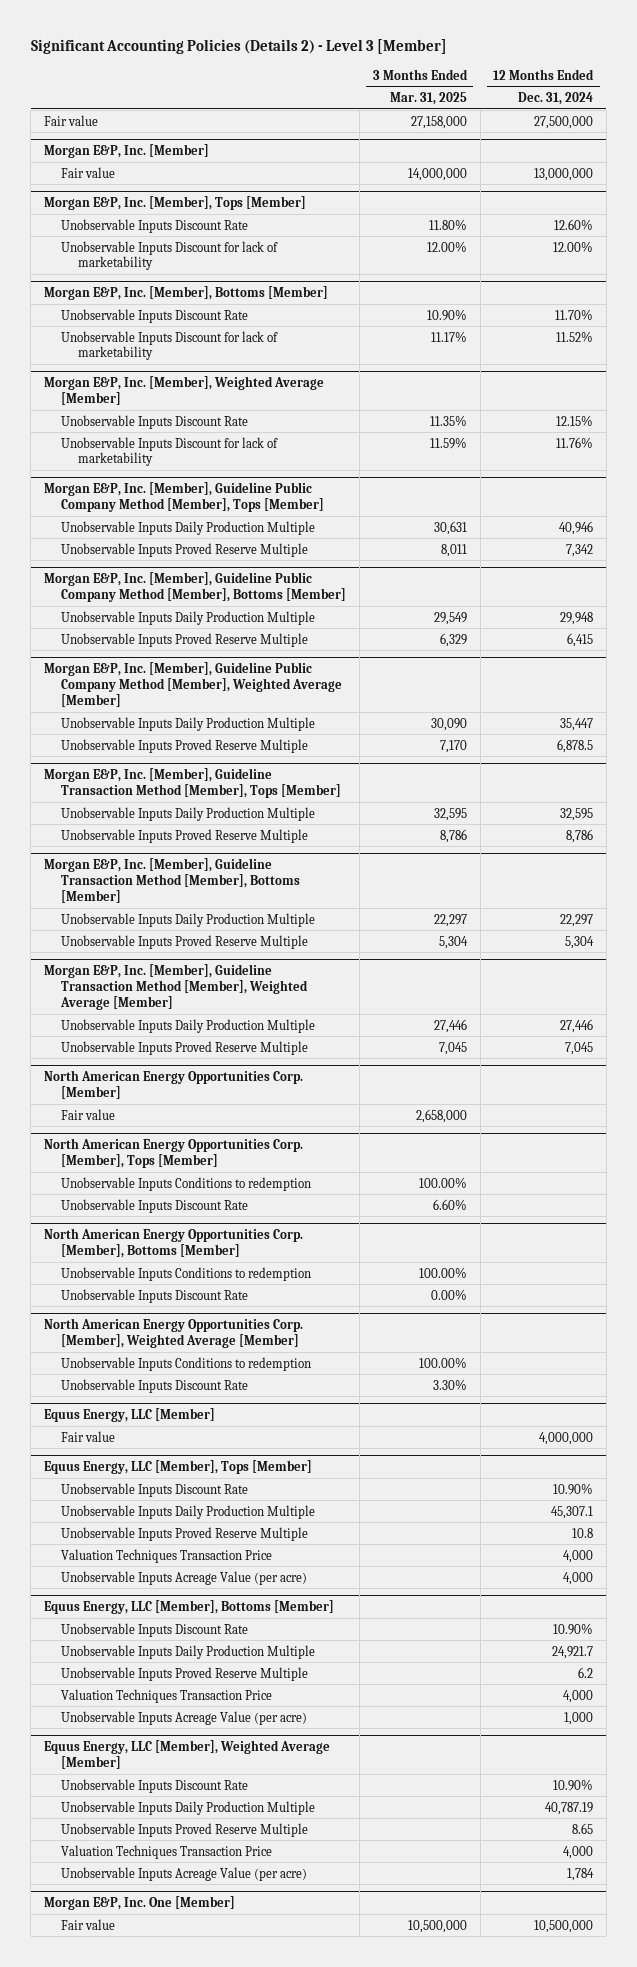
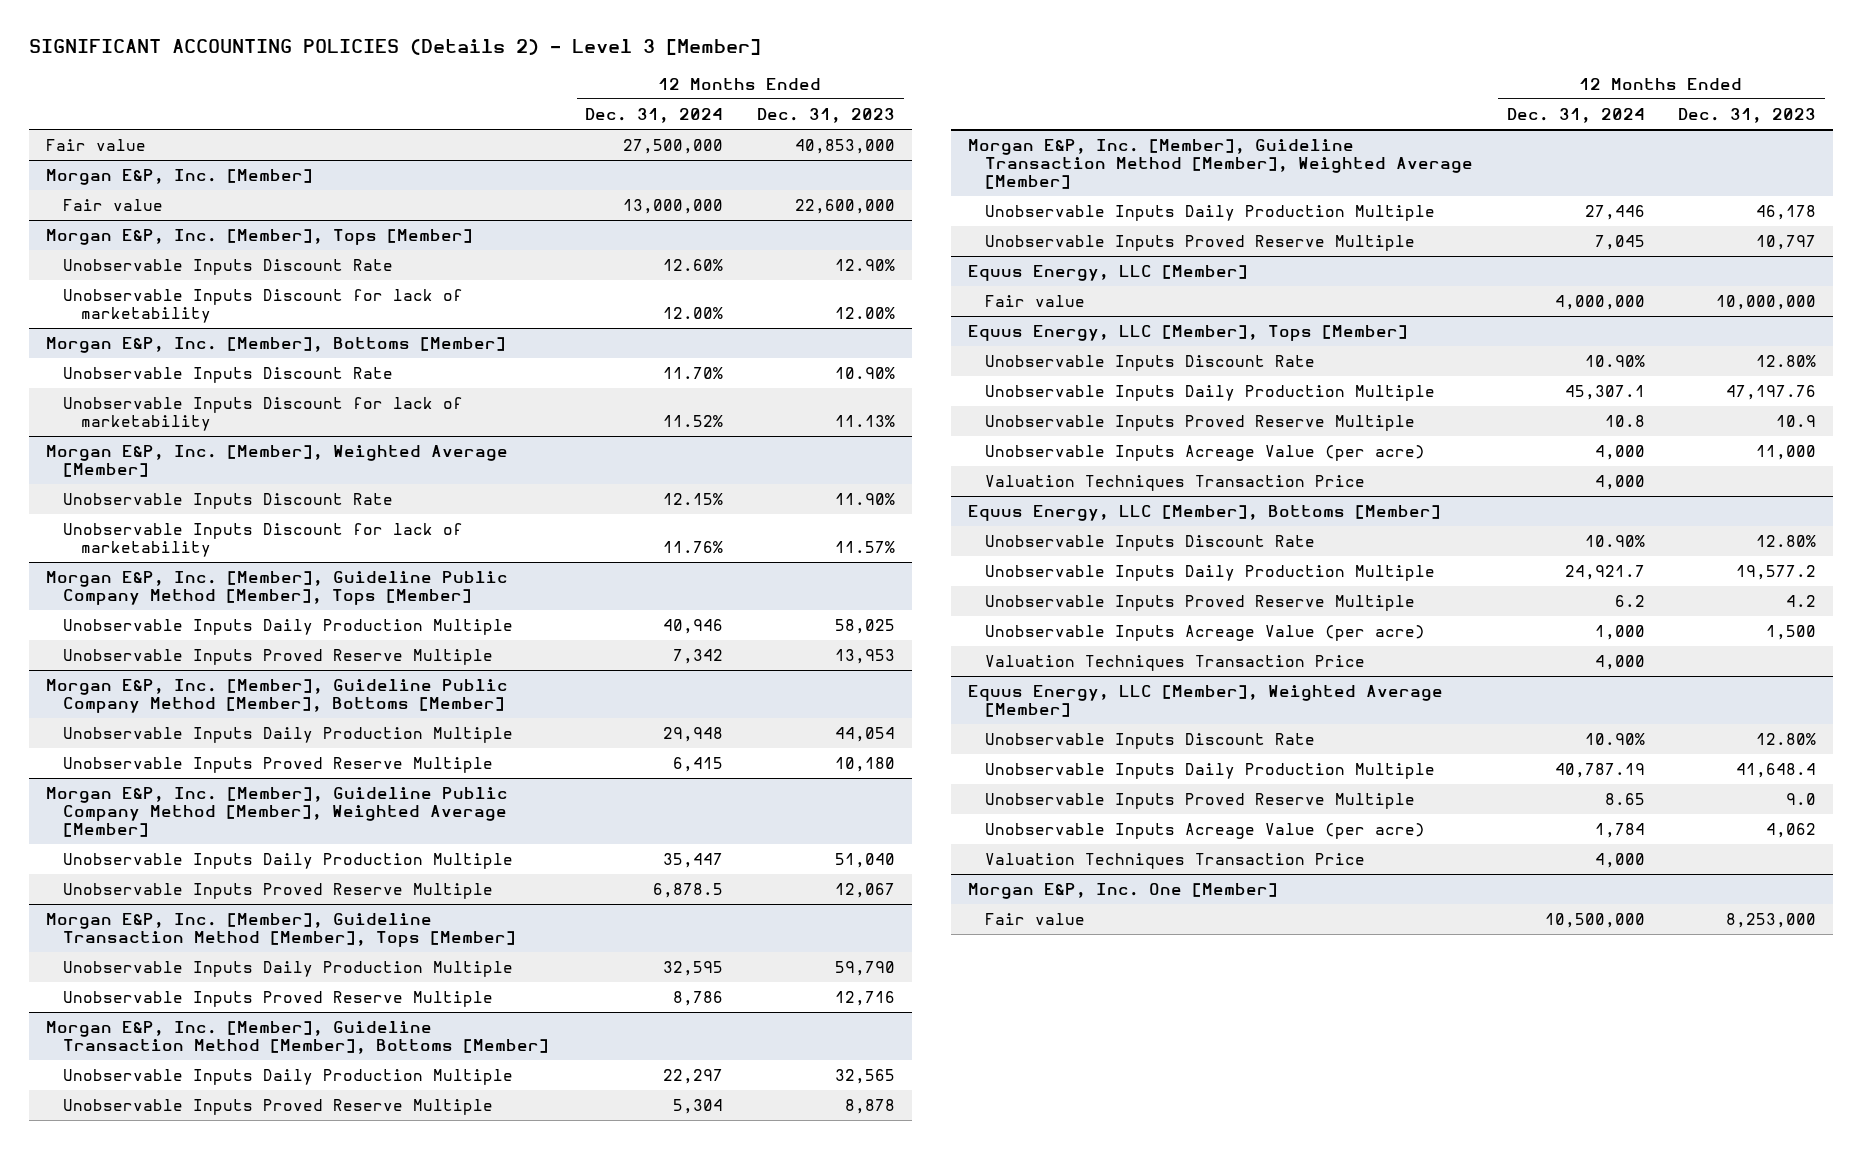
- Significant Accounting Policies (Details 2) - Level 3 [Member]
+ SIGNIFICANT ACCOUNTING POLICIES (Details 2) - Level 3 [Member]
- | 3 Months Ended Mar. 31, 2025 | 12 Months Ended Dec. 31, 2024
+ | 12 Months Ended Dec. 31, 2024 | 12 Months Ended Dec. 31, 2023
- North American Energy Opportunities Corp. [Member]
- Fair value | 2,658,000 |
- North American Energy Opportunities Corp. [Member], Tops [Member]
- Unobservable Inputs Conditions to redemption | 100.00% |
- Unobservable Inputs Discount Rate | 6.60% |
- North American Energy Opportunities Corp. [Member], Bottoms [Member]
- Unobservable Inputs Conditions to redemption | 100.00% |
- Unobservable Inputs Discount Rate | 0.00% |
- North American Energy Opportunities Corp. [Member], Weighted Average [Member]
- Unobservable Inputs Conditions to redemption | 100.00% |
- Unobservable Inputs Discount Rate | 3.30% |
@ Equus Energy, LLC [Member], Tops [Member]
moved down: Valuation Techniques Transaction Price | 4,000 |
@ Equus Energy, LLC [Member], Bottoms [Member]
moved down: Valuation Techniques Transaction Price | 4,000 |
@ Equus Energy, LLC [Member], Weighted Average [Member]
moved down: Valuation Techniques Transaction Price | 4,000 |

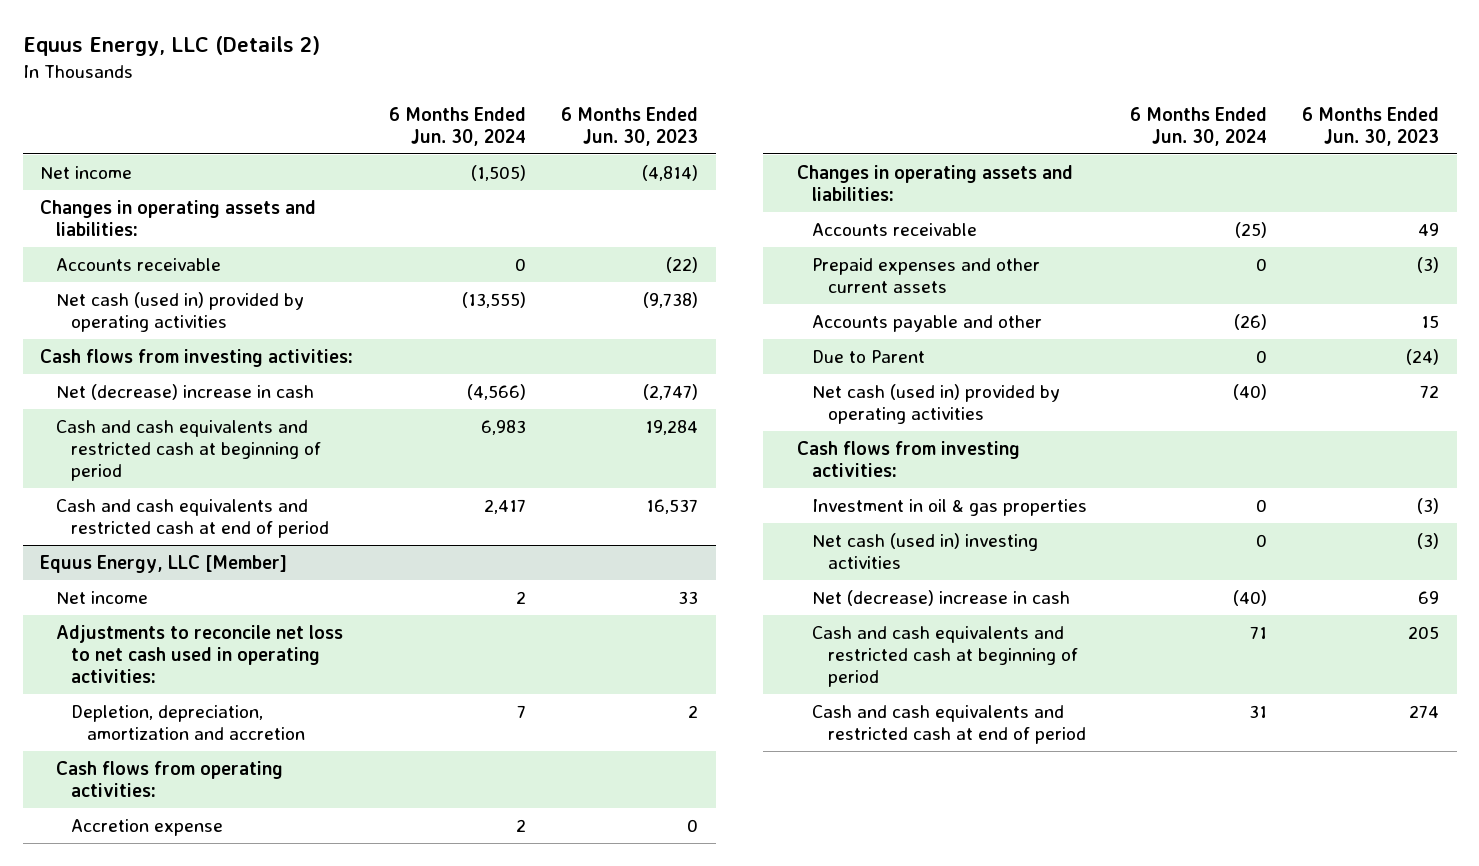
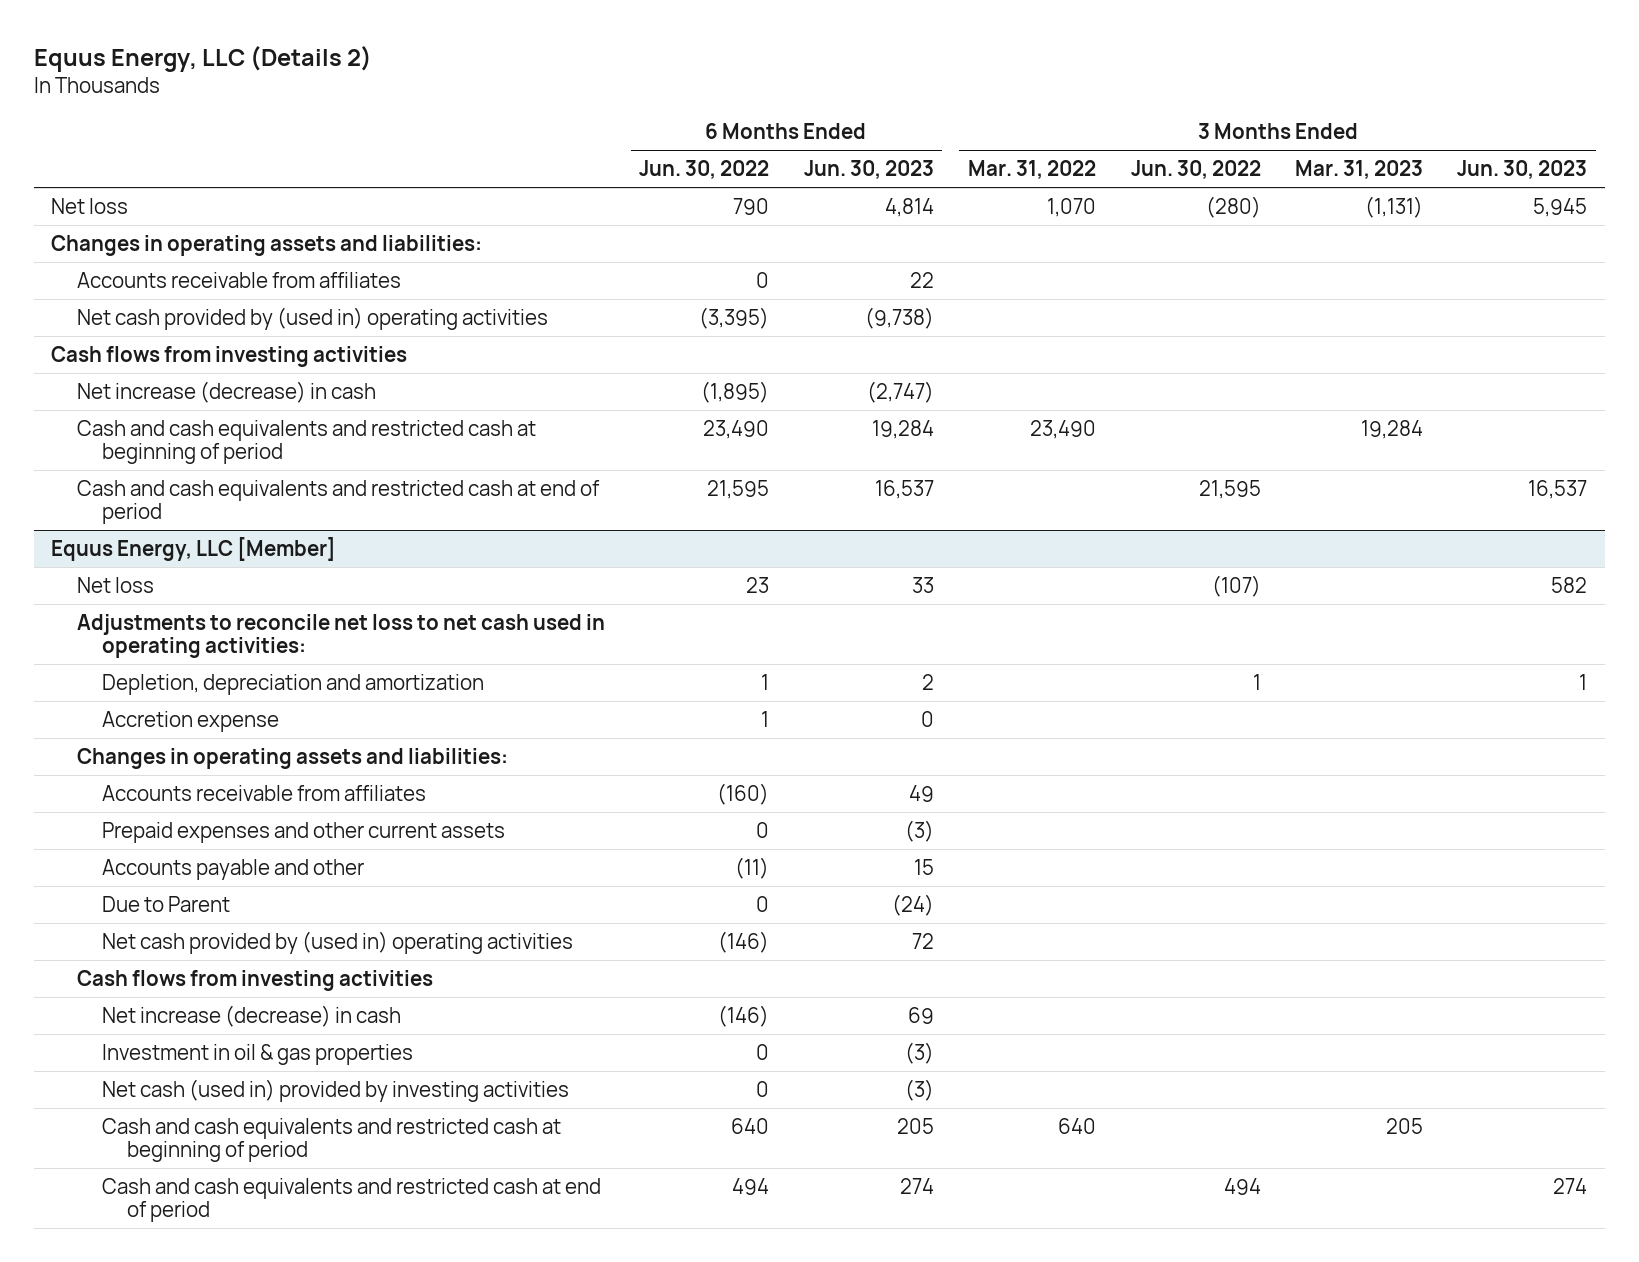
- | 6 Months Ended Jun. 30, 2024 | 6 Months Ended Jun. 30, 2023
+ | 6 Months Ended Jun. 30, 2022 | 6 Months Ended Jun. 30, 2023 | 3 Months Ended Mar. 31, 2022 | 3 Months Ended Jun. 30, 2022 | 3 Months Ended Mar. 31, 2023 | 3 Months Ended Jun. 30, 2023
- Net income | (1,505) | (4,814)
+ Net loss | 790 | 4,814 | 1,070 | (280) | (1,131) | 5,945
- Accounts receivable | 0 | (22)
- Net cash (used in) provided by operating activities | (13,555) | (9,738)
- Cash flows from investing activities:
- Net (decrease) increase in cash | (4,566) | (2,747)
+ Accounts receivable from affiliates | 0 | 22 | | | |
+ Net cash provided by (used in) operating activities | (3,395) | (9,738) | | | |
+ Cash flows from investing activities
+ Net increase (decrease) in cash | (1,895) | (2,747) | | | |
@ Equus Energy, LLC [Member]
- Net income | 2 | 33
+ Net loss | 23 | 33 | | (107) | | 582
- Depletion, depreciation, amortization and accretion | 7 | 2
- Cash flows from operating activities:
+ Depletion, depreciation and amortization | 1 | 2 | | 1 | | 1
- Accounts receivable | (25) | 49
+ Accounts receivable from affiliates | (160) | 49 | | | |
- Net cash (used in) provided by operating activities | (40) | 72
- Cash flows from investing activities:
+ Net cash provided by (used in) operating activities | (146) | 72 | | | |
+ Cash flows from investing activities
+ Net increase (decrease) in cash | (146) | 69 | | | |
- Net cash (used in) investing activities | 0 | (3)
- Net (decrease) increase in cash | (40) | 69
+ Net cash (used in) provided by investing activities | 0 | (3) | | | |

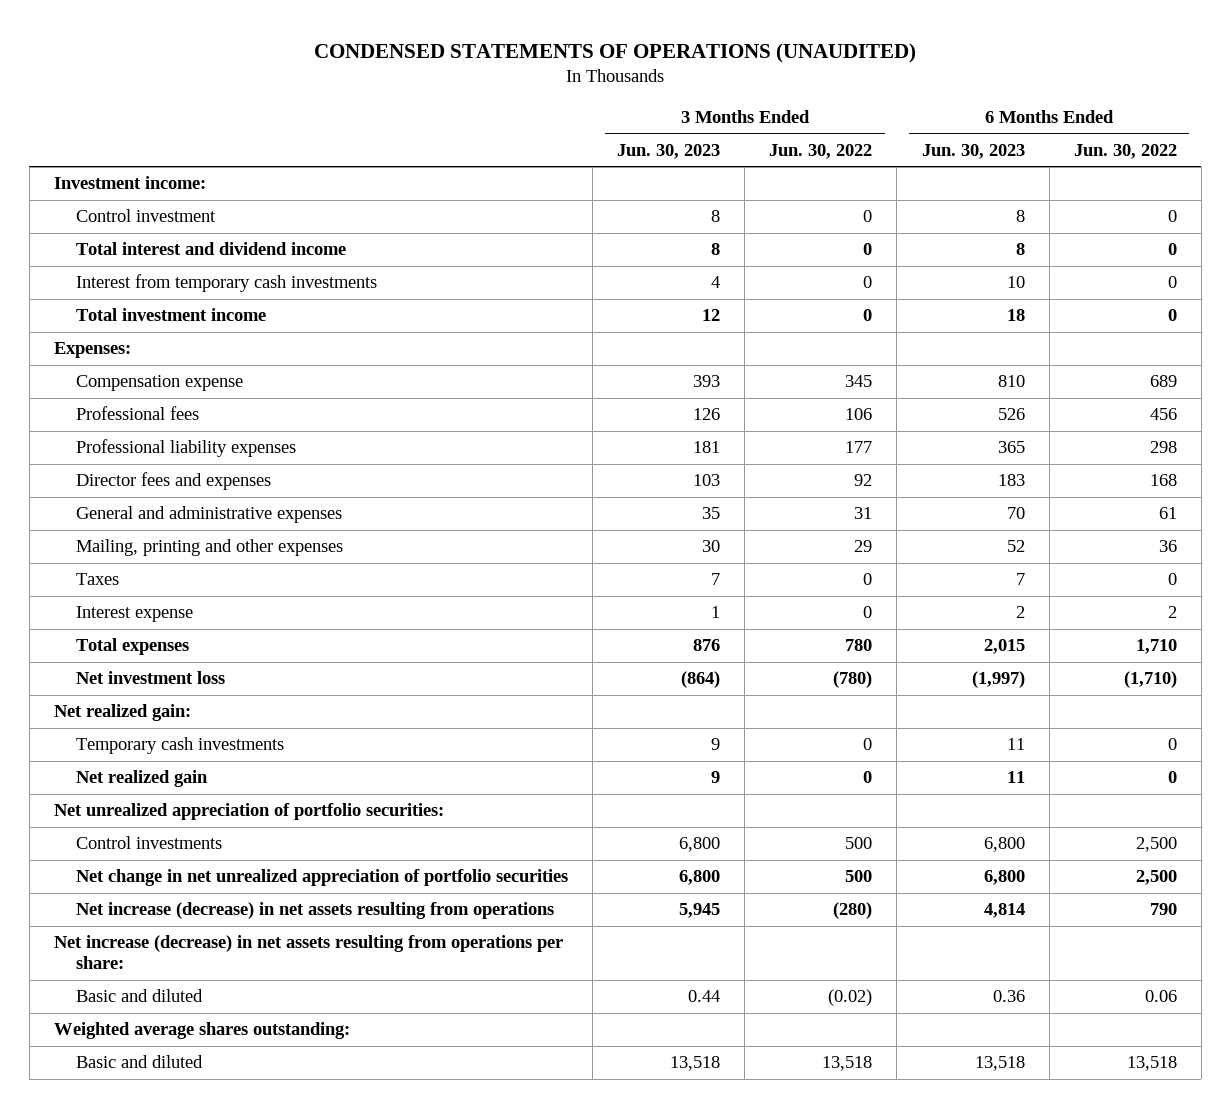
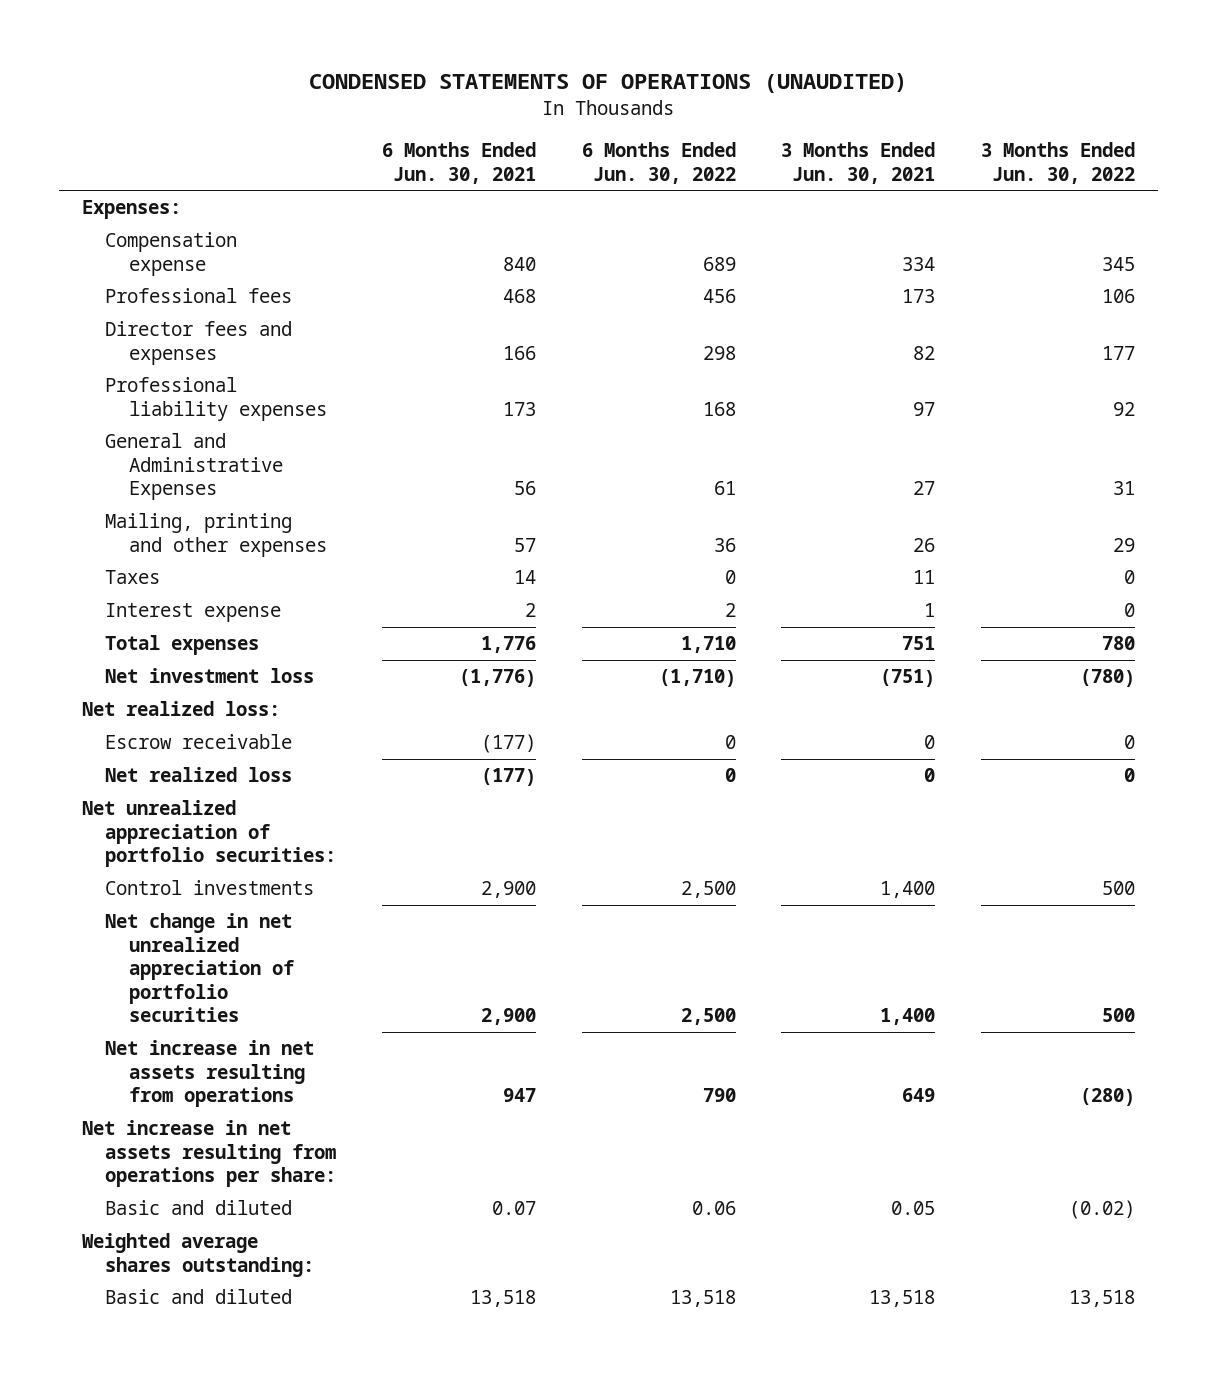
- | 3 Months Ended Jun. 30, 2023 | 3 Months Ended Jun. 30, 2022 | 6 Months Ended Jun. 30, 2023 | 6 Months Ended Jun. 30, 2022
+ | 6 Months Ended Jun. 30, 2021 | 6 Months Ended Jun. 30, 2022 | 3 Months Ended Jun. 30, 2021 | 3 Months Ended Jun. 30, 2022
- Investment income:
- Control investment | 8 | 0 | 8 | 0
- Total interest and dividend income | 8 | 0 | 8 | 0
- Interest from temporary cash investments | 4 | 0 | 10 | 0
- Total investment income | 12 | 0 | 18 | 0
- Professional liability expenses | 181 | 177 | 365 | 298
- Director fees and expenses | 103 | 92 | 183 | 168
- General and administrative expenses | 35 | 31 | 70 | 61
+ Director fees and expenses | 166 | 298 | 82 | 177
+ Professional liability expenses | 173 | 168 | 97 | 92
+ General and Administrative Expenses | 56 | 61 | 27 | 31
- Net realized gain:
- Temporary cash investments | 9 | 0 | 11 | 0
- Net realized gain | 9 | 0 | 11 | 0
+ Net realized loss:
+ Escrow receivable | (177) | 0 | 0 | 0
+ Net realized loss | (177) | 0 | 0 | 0
- Net increase (decrease) in net assets resulting from operations | 5,945 | (280) | 4,814 | 790
- Net increase (decrease) in net assets resulting from operations per share:
+ Net increase in net assets resulting from operations | 947 | 790 | 649 | (280)
+ Net increase in net assets resulting from operations per share:

